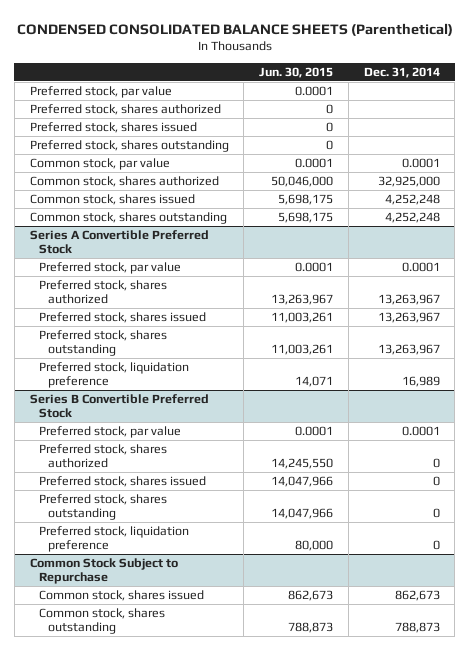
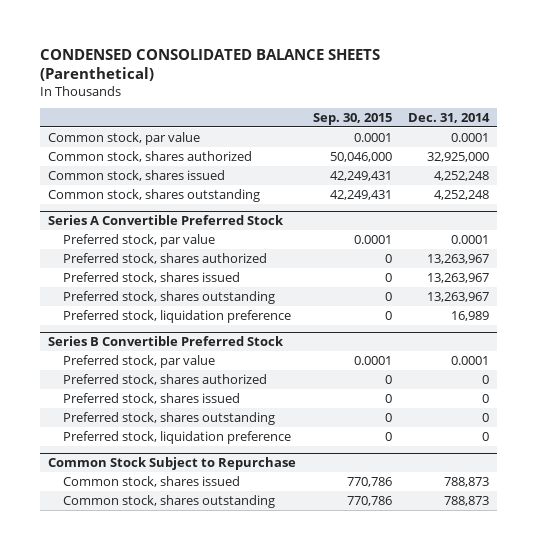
- | Jun. 30, 2015 | Dec. 31, 2014
+ | Sep. 30, 2015 | Dec. 31, 2014
- Preferred stock, par value | 0.0001 |
- Preferred stock, shares authorized | 0 |
- Preferred stock, shares issued | 0 |
- Preferred stock, shares outstanding | 0 |
@ Common Stock Subject to Repurchase
- Common stock, shares issued | 862,673 | 862,673
+ Common stock, shares issued | 770,786 | 788,873

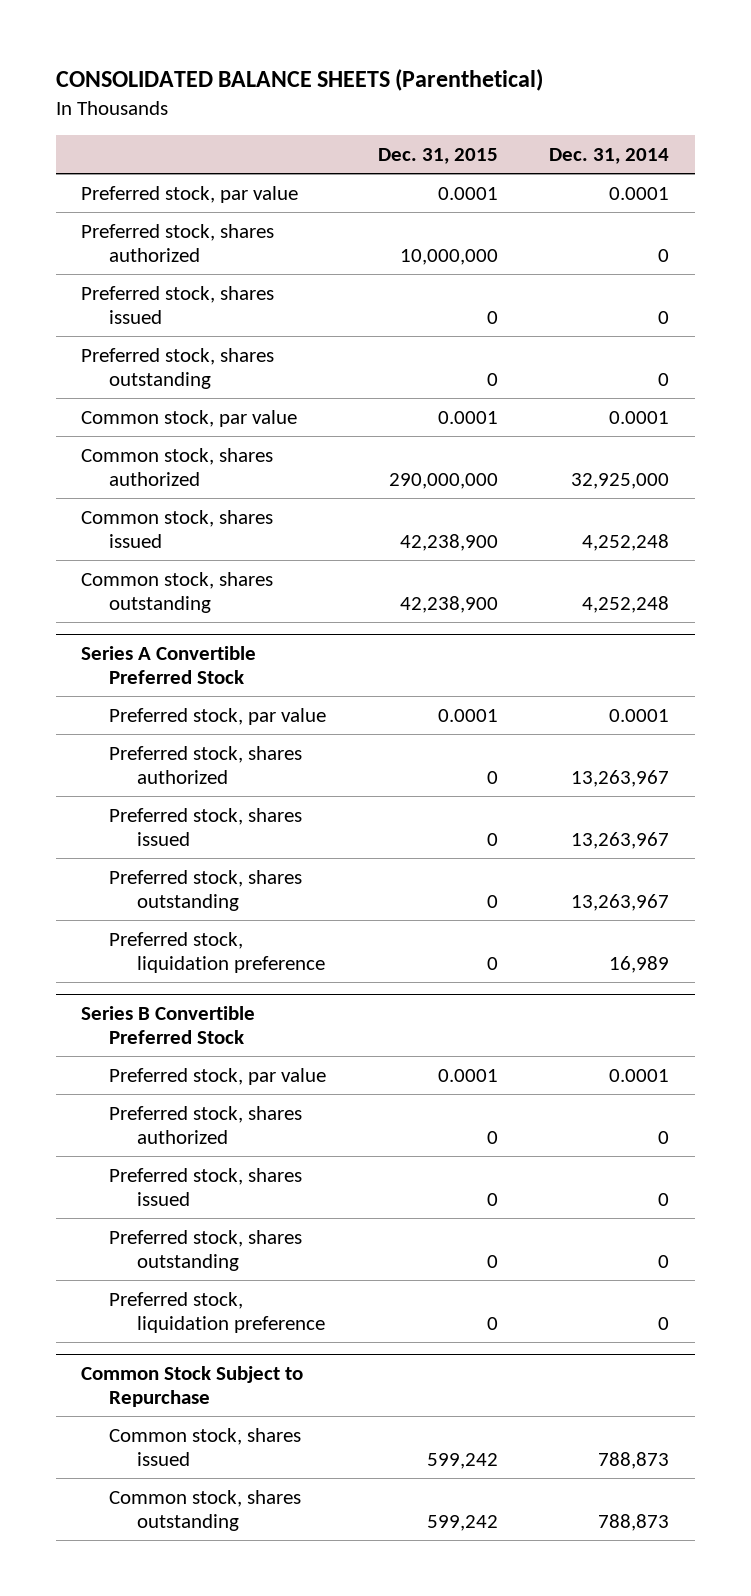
- CONDENSED CONSOLIDATED BALANCE SHEETS (Parenthetical)
+ CONSOLIDATED BALANCE SHEETS (Parenthetical)
- | Sep. 30, 2015 | Dec. 31, 2014
+ | Dec. 31, 2015 | Dec. 31, 2014
+ Preferred stock, par value | 0.0001 | 0.0001
+ Preferred stock, shares authorized | 10,000,000 | 0
+ Preferred stock, shares issued | 0 | 0
+ Preferred stock, shares outstanding | 0 | 0

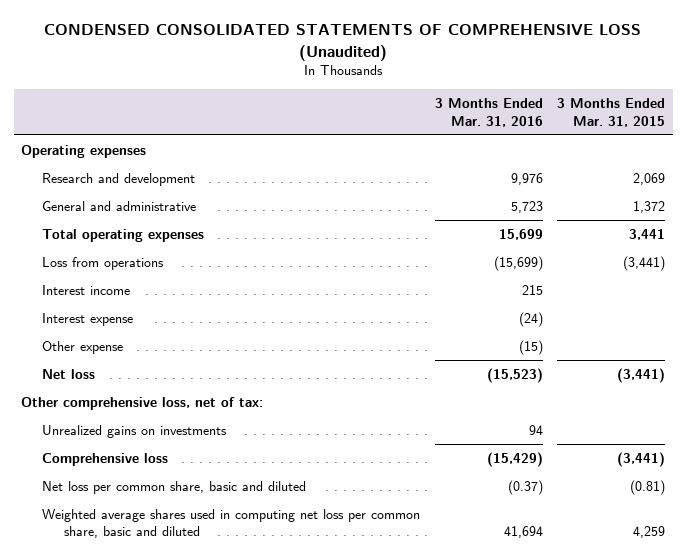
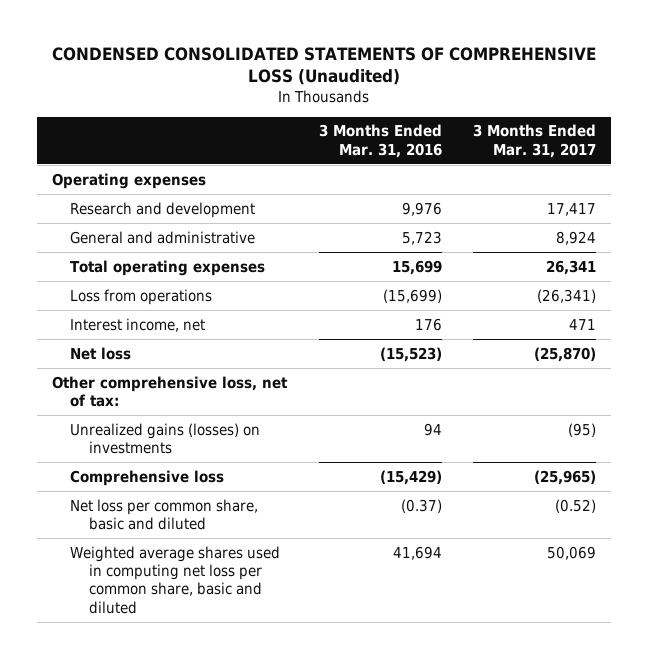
- | 3 Months Ended Mar. 31, 2016 | 3 Months Ended Mar. 31, 2015
+ | 3 Months Ended Mar. 31, 2016 | 3 Months Ended Mar. 31, 2017
- Interest income | 215 |
- Interest expense | (24) |
- Other expense | (15) |
+ Interest income, net | 176 | 471
- Unrealized gains on investments | 94 |
+ Unrealized gains (losses) on investments | 94 | (95)

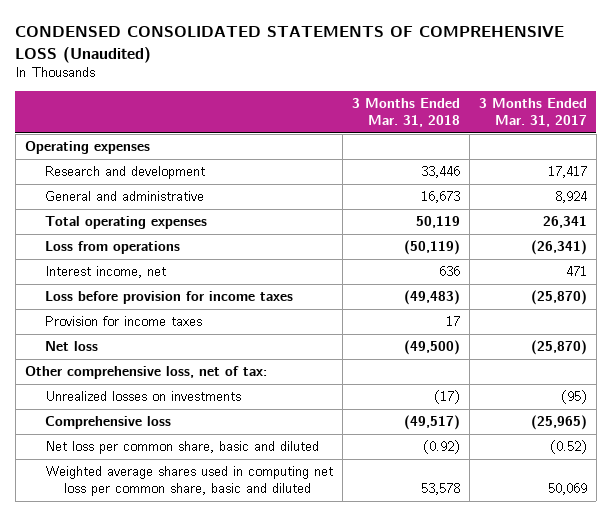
- | 3 Months Ended Mar. 31, 2016 | 3 Months Ended Mar. 31, 2017
+ | 3 Months Ended Mar. 31, 2018 | 3 Months Ended Mar. 31, 2017
+ Loss before provision for income taxes | (49,483) | (25,870)
+ Provision for income taxes | 17 |
- Unrealized gains (losses) on investments | 94 | (95)
+ Unrealized losses on investments | (17) | (95)

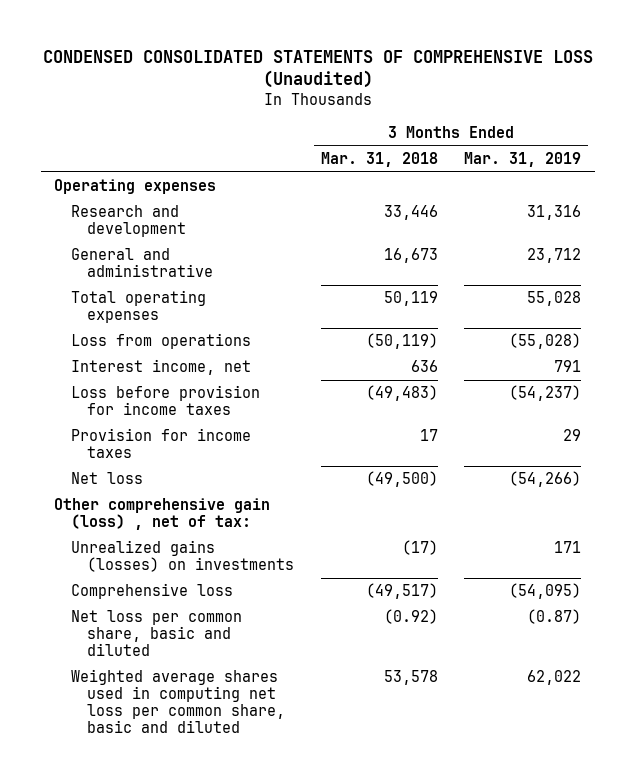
- | 3 Months Ended Mar. 31, 2018 | 3 Months Ended Mar. 31, 2017
+ | 3 Months Ended Mar. 31, 2018 | 3 Months Ended Mar. 31, 2019
- Other comprehensive loss, net of tax:
- Unrealized losses on investments | (17) | (95)
+ Other comprehensive gain (loss) , net of tax:
+ Unrealized gains (losses) on investments | (17) | 171

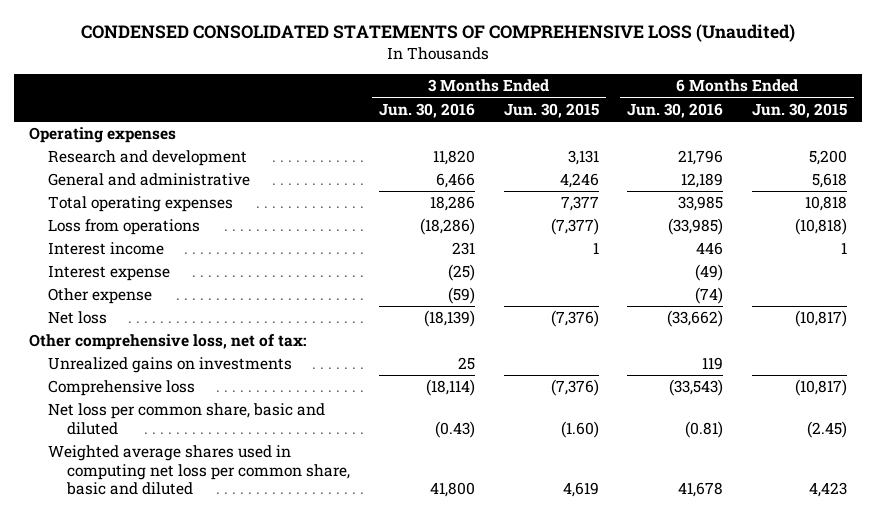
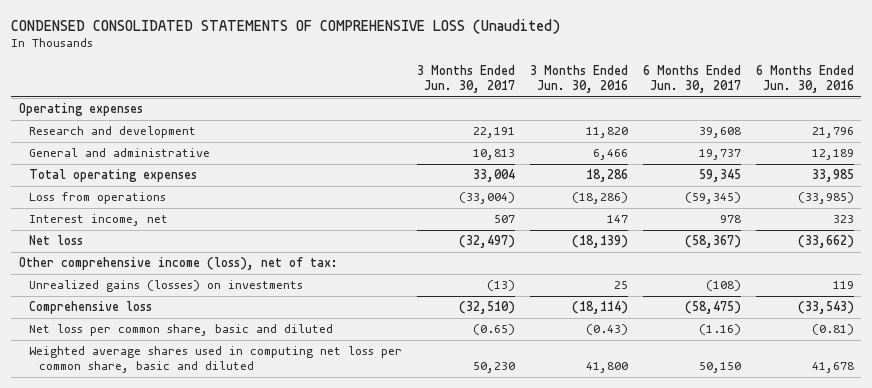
- | 3 Months Ended Jun. 30, 2016 | 3 Months Ended Jun. 30, 2015 | 6 Months Ended Jun. 30, 2016 | 6 Months Ended Jun. 30, 2015
+ | 3 Months Ended Jun. 30, 2017 | 3 Months Ended Jun. 30, 2016 | 6 Months Ended Jun. 30, 2017 | 6 Months Ended Jun. 30, 2016
- Interest income | 231 | 1 | 446 | 1
- Interest expense | (25) | | (49) |
- Other expense | (59) | | (74) |
+ Interest income, net | 507 | 147 | 978 | 323
- Other comprehensive loss, net of tax:
- Unrealized gains on investments | 25 | | 119 |
+ Other comprehensive income (loss), net of tax:
+ Unrealized gains (losses) on investments | (13) | 25 | (108) | 119

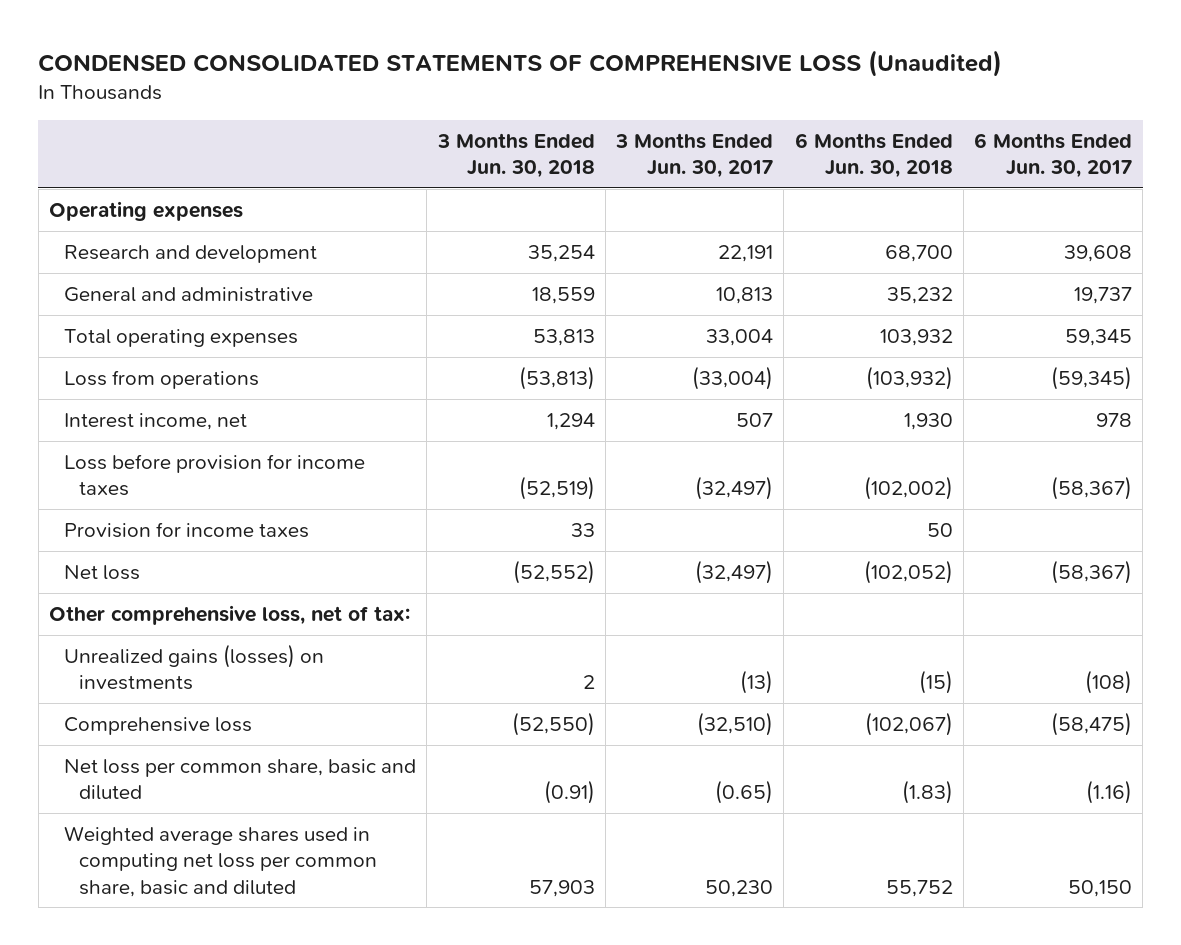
- | 3 Months Ended Jun. 30, 2017 | 3 Months Ended Jun. 30, 2016 | 6 Months Ended Jun. 30, 2017 | 6 Months Ended Jun. 30, 2016
+ | 3 Months Ended Jun. 30, 2018 | 3 Months Ended Jun. 30, 2017 | 6 Months Ended Jun. 30, 2018 | 6 Months Ended Jun. 30, 2017
+ Loss before provision for income taxes | (52,519) | (32,497) | (102,002) | (58,367)
+ Provision for income taxes | 33 | | 50 |
- Other comprehensive income (loss), net of tax:
+ Other comprehensive loss, net of tax:

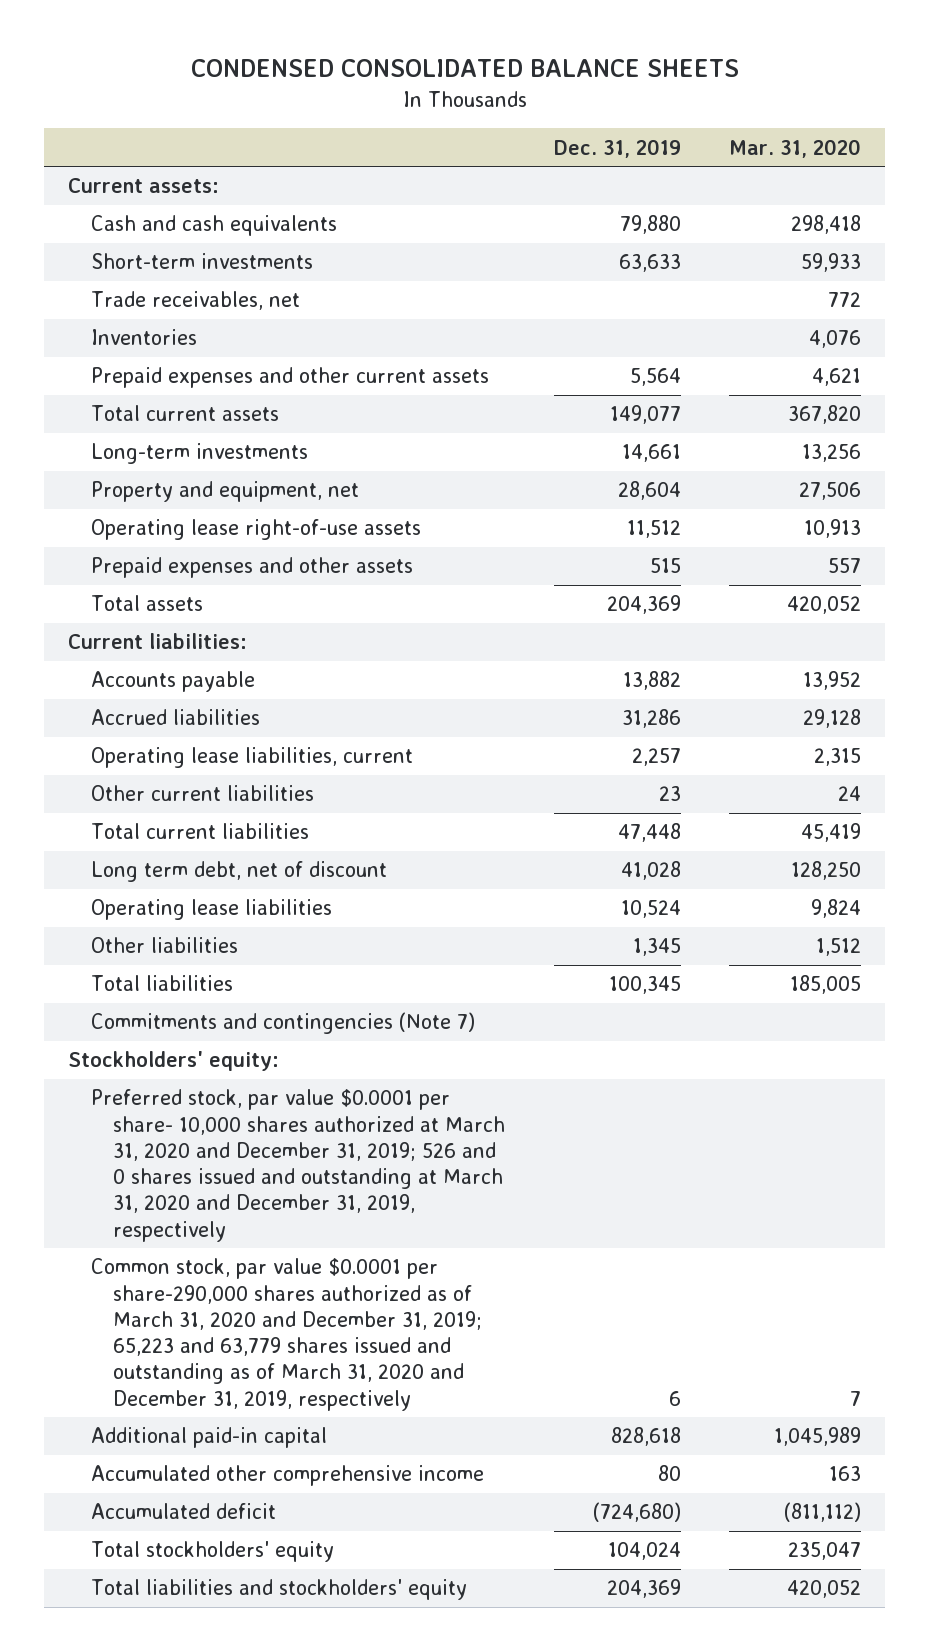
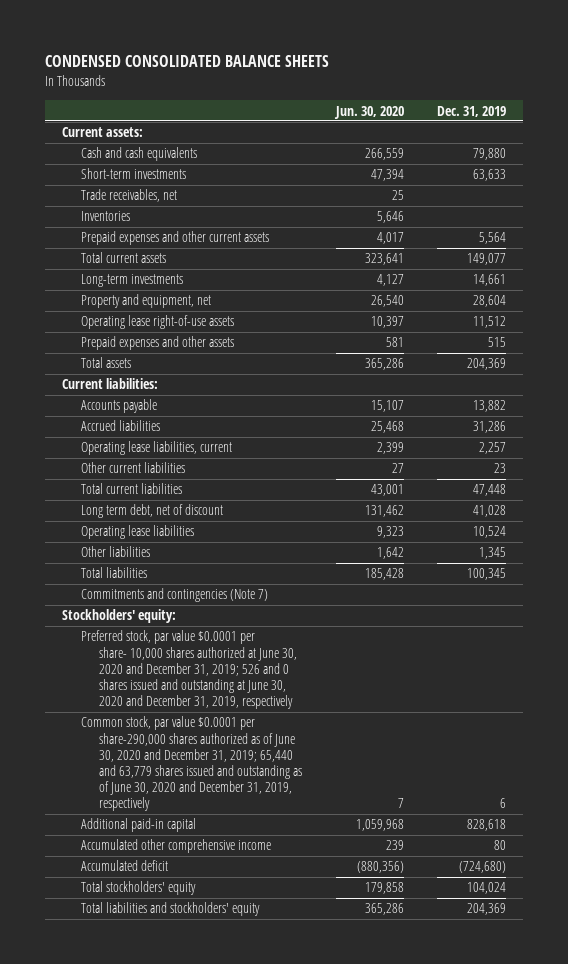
- | Dec. 31, 2019 | Mar. 31, 2020
+ | Jun. 30, 2020 | Dec. 31, 2019
- Preferred stock, par value $0.0001 per share- 10,000 shares authorized at March 31, 2020 and December 31, 2019; 526 and 0 shares issued and outstanding at March 31, 2020 and December 31, 2019, respectively
- Common stock, par value $0.0001 per share-290,000 shares authorized as of March 31, 2020 and December 31, 2019; 65,223 and 63,779 shares issued and outstanding as of March 31, 2020 and December 31, 2019, respectively | 6 | 7
+ Preferred stock, par value $0.0001 per share- 10,000 shares authorized at June 30, 2020 and December 31, 2019; 526 and 0 shares issued and outstanding at June 30, 2020 and December 31, 2019, respectively
+ Common stock, par value $0.0001 per share-290,000 shares authorized as of June 30, 2020 and December 31, 2019; 65,440 and 63,779 shares issued and outstanding as of June 30, 2020 and December 31, 2019, respectively | 7 | 6

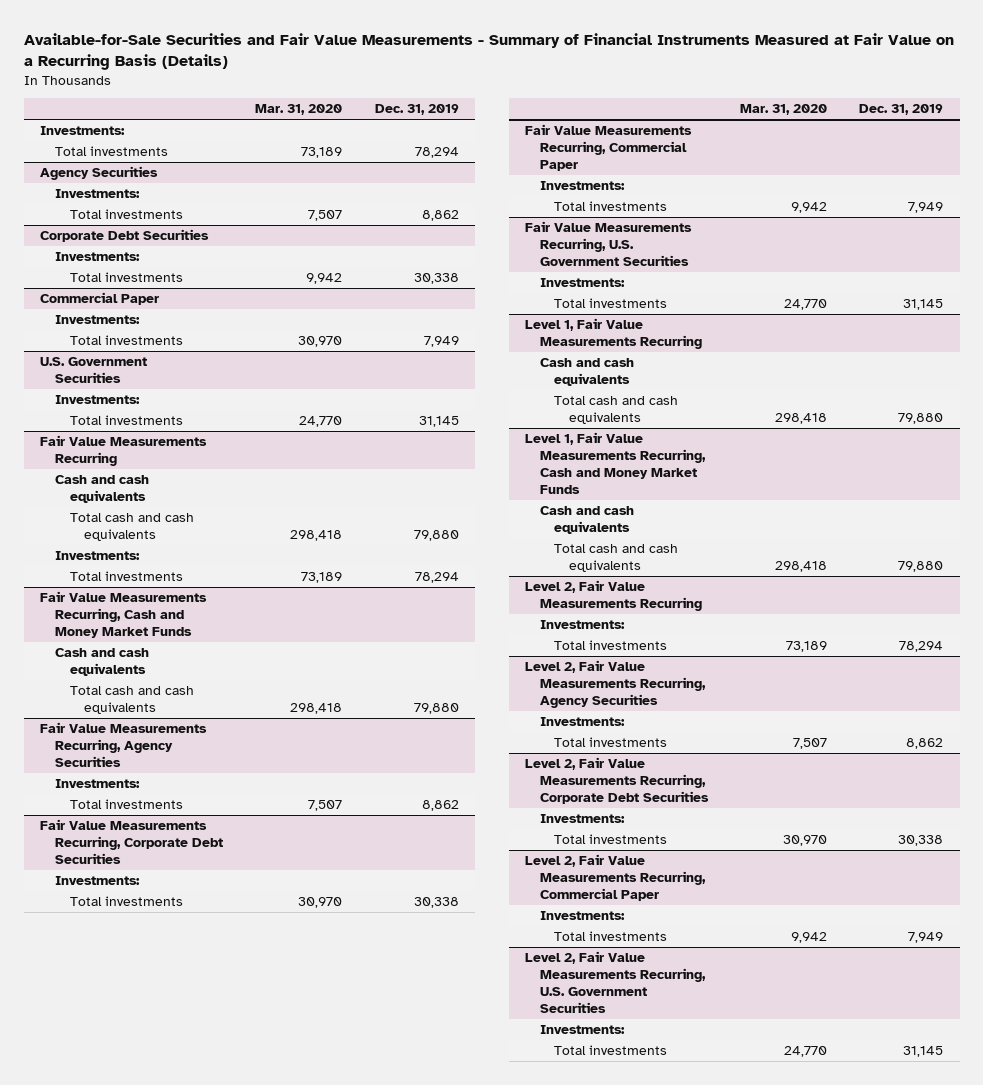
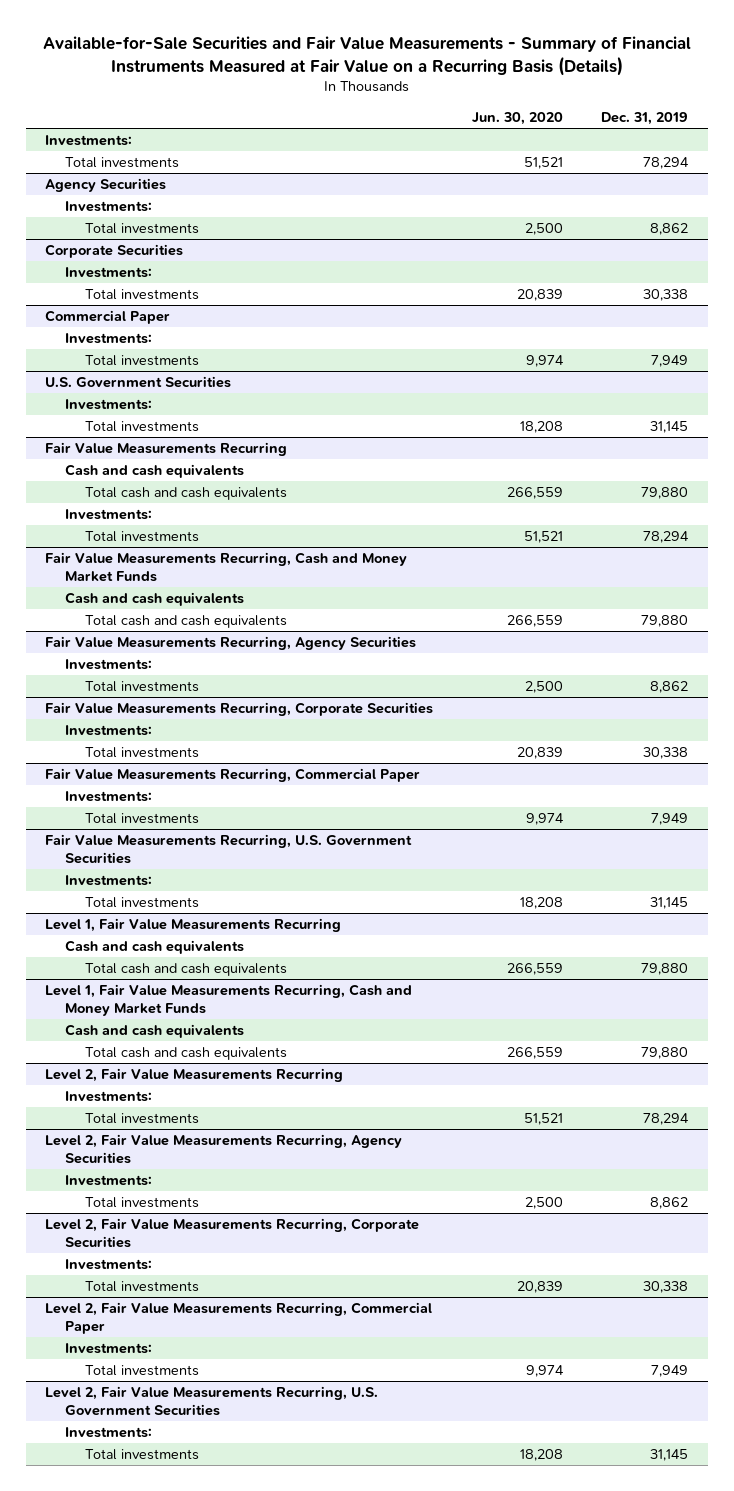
- | Mar. 31, 2020 | Dec. 31, 2019
+ | Jun. 30, 2020 | Dec. 31, 2019
- Corporate Debt Securities
+ Corporate Securities
- Fair Value Measurements Recurring, Corporate Debt Securities
+ Fair Value Measurements Recurring, Corporate Securities
- Level 2, Fair Value Measurements Recurring, Corporate Debt Securities
+ Level 2, Fair Value Measurements Recurring, Corporate Securities

